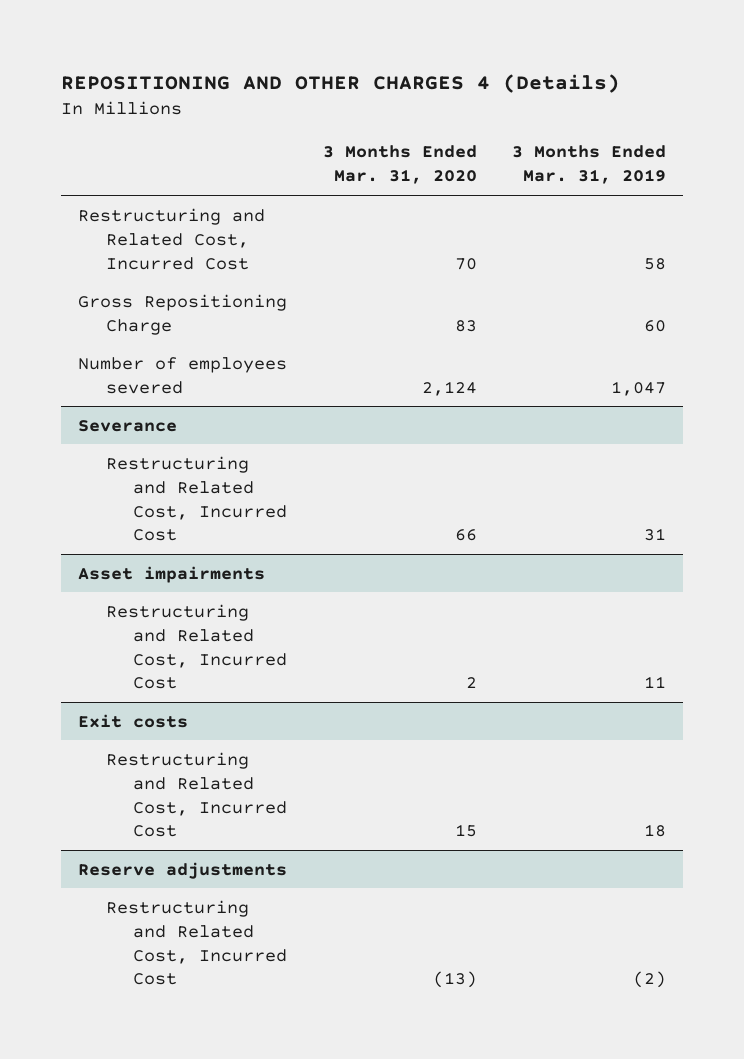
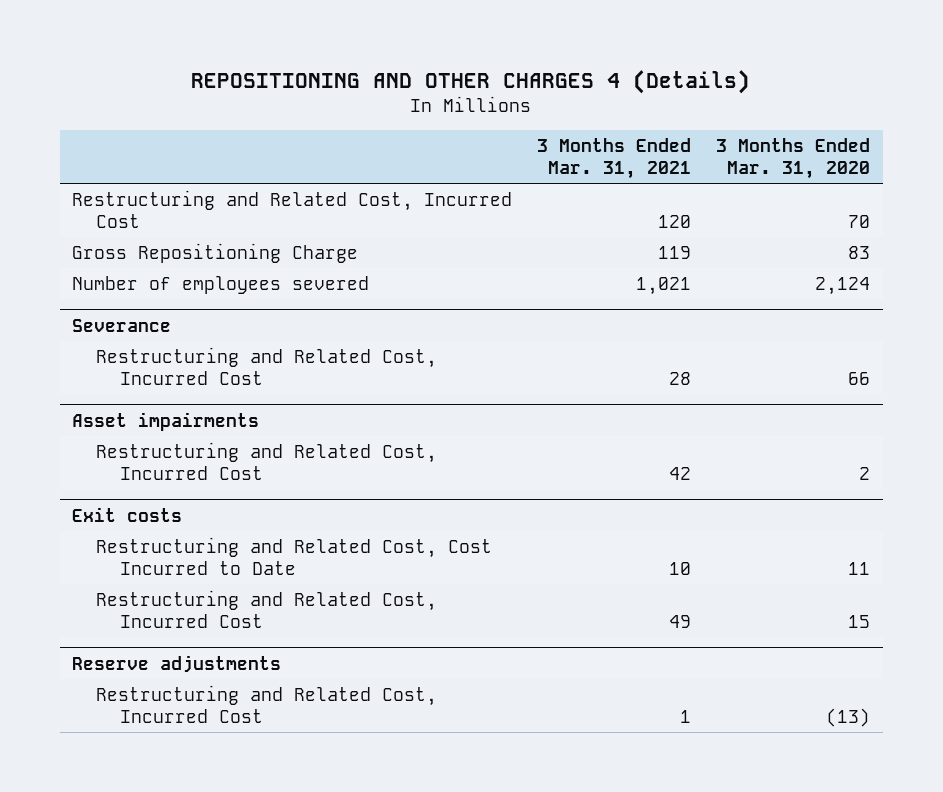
- | 3 Months Ended Mar. 31, 2020 | 3 Months Ended Mar. 31, 2019
+ | 3 Months Ended Mar. 31, 2021 | 3 Months Ended Mar. 31, 2020
@ Exit costs
+ Restructuring and Related Cost, Cost Incurred to Date | 10 | 11

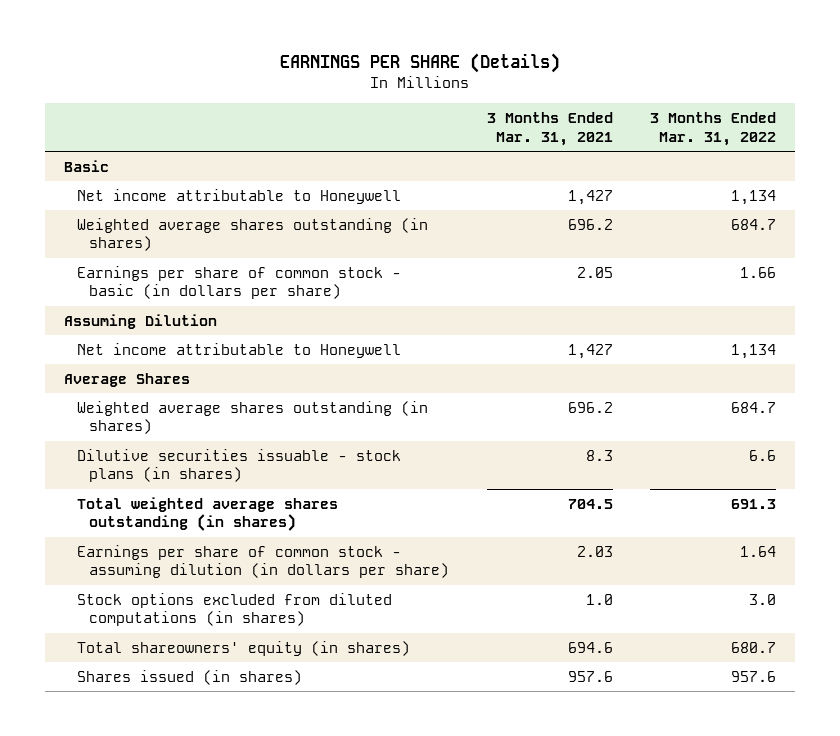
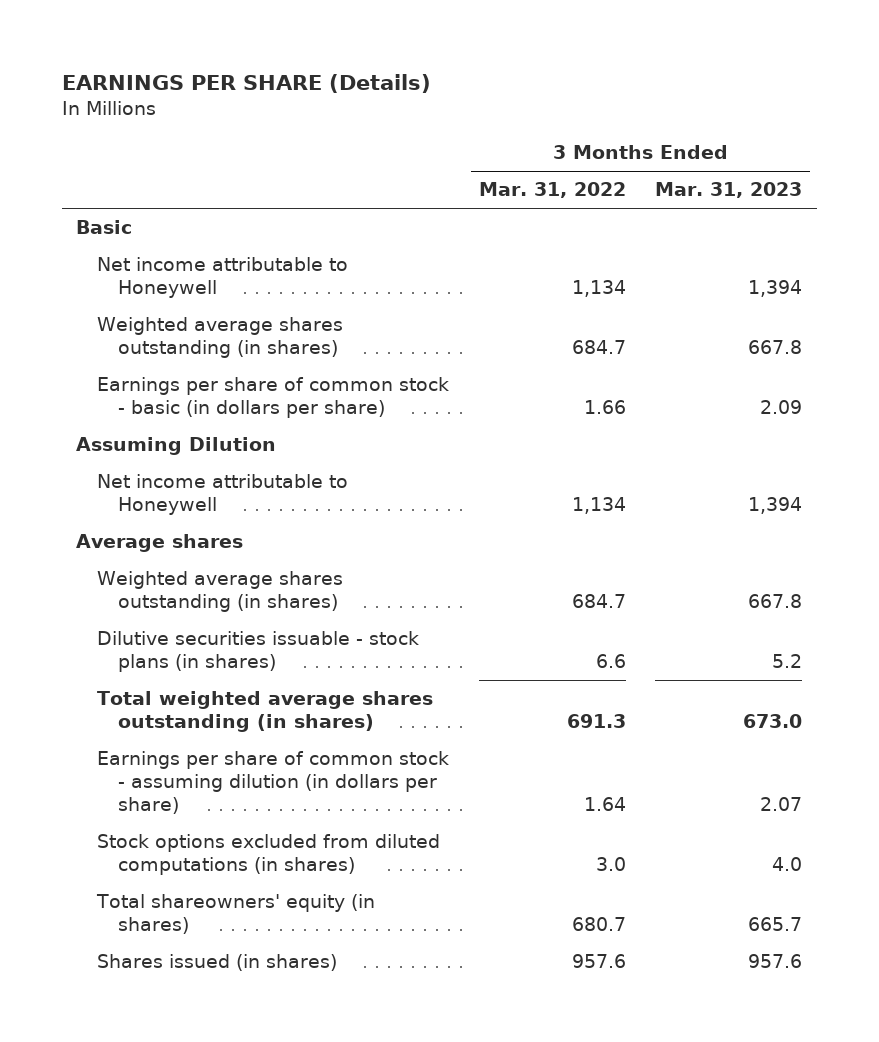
- | 3 Months Ended Mar. 31, 2021 | 3 Months Ended Mar. 31, 2022
+ | 3 Months Ended Mar. 31, 2022 | 3 Months Ended Mar. 31, 2023
- Average Shares
+ Average shares

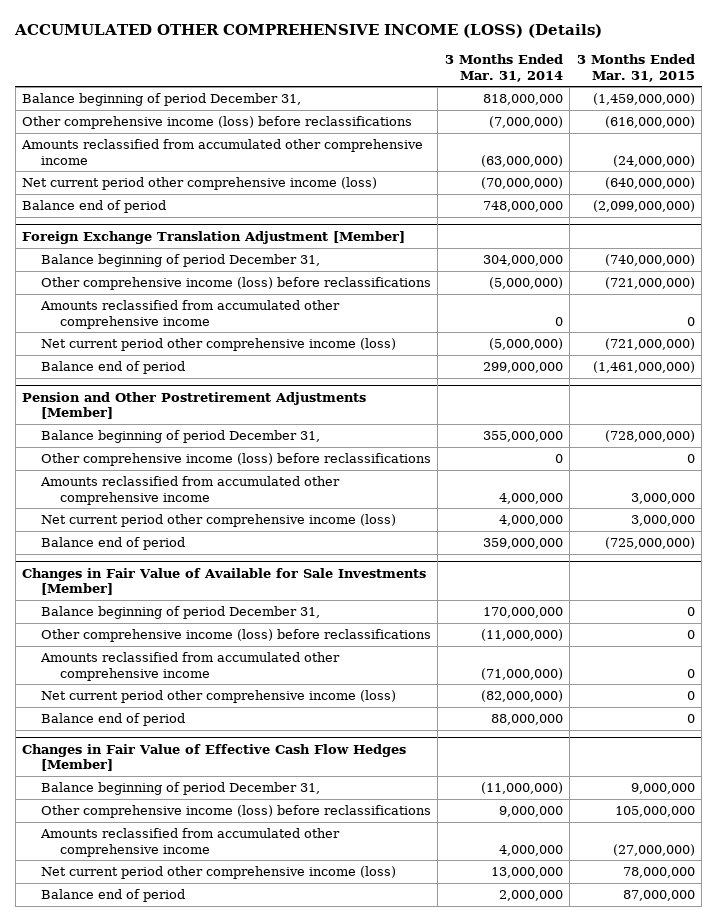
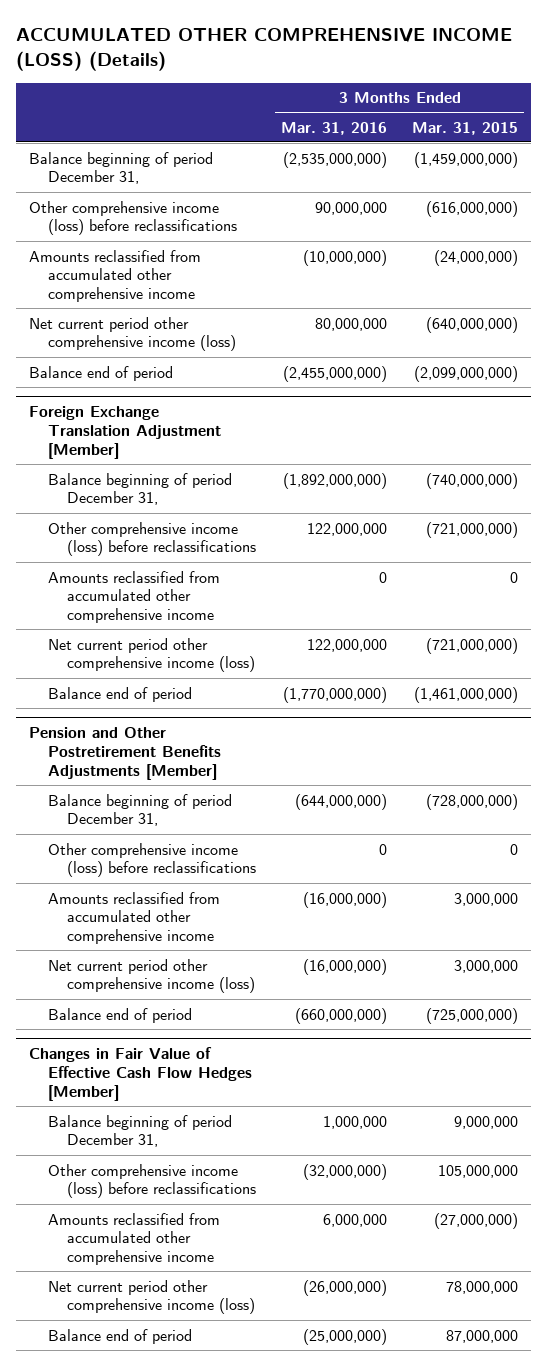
- | 3 Months Ended Mar. 31, 2014 | 3 Months Ended Mar. 31, 2015
+ | 3 Months Ended Mar. 31, 2016 | 3 Months Ended Mar. 31, 2015
- Pension and Other Postretirement Adjustments [Member]
+ Pension and Other Postretirement Benefits Adjustments [Member]
- Changes in Fair Value of Available for Sale Investments [Member]
- Balance beginning of period December 31, | 170,000,000 | 0
- Other comprehensive income (loss) before reclassifications | (11,000,000) | 0
- Amounts reclassified from accumulated other comprehensive income | (71,000,000) | 0
- Net current period other comprehensive income (loss) | (82,000,000) | 0
- Balance end of period | 88,000,000 | 0

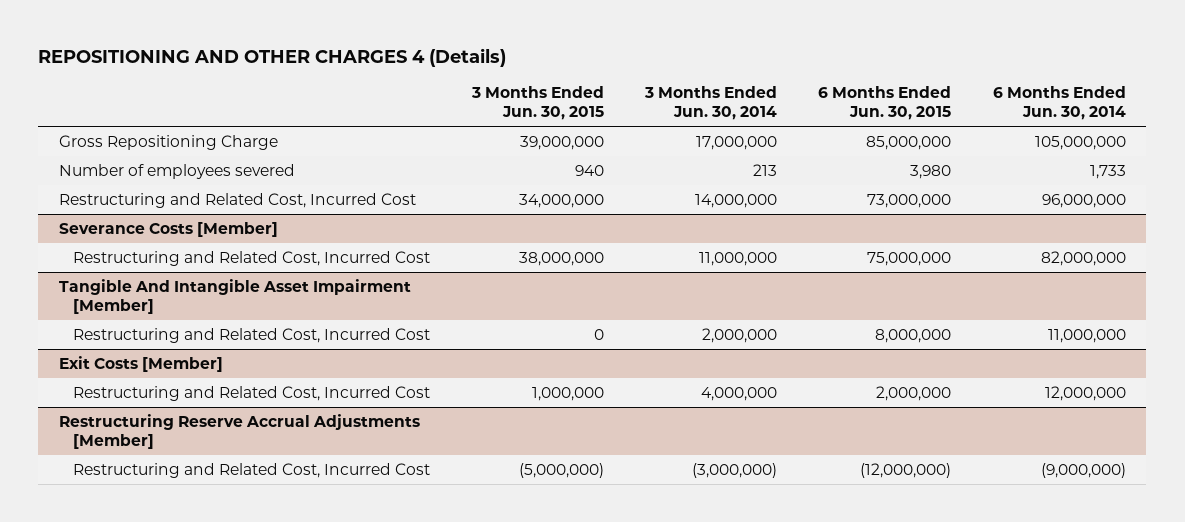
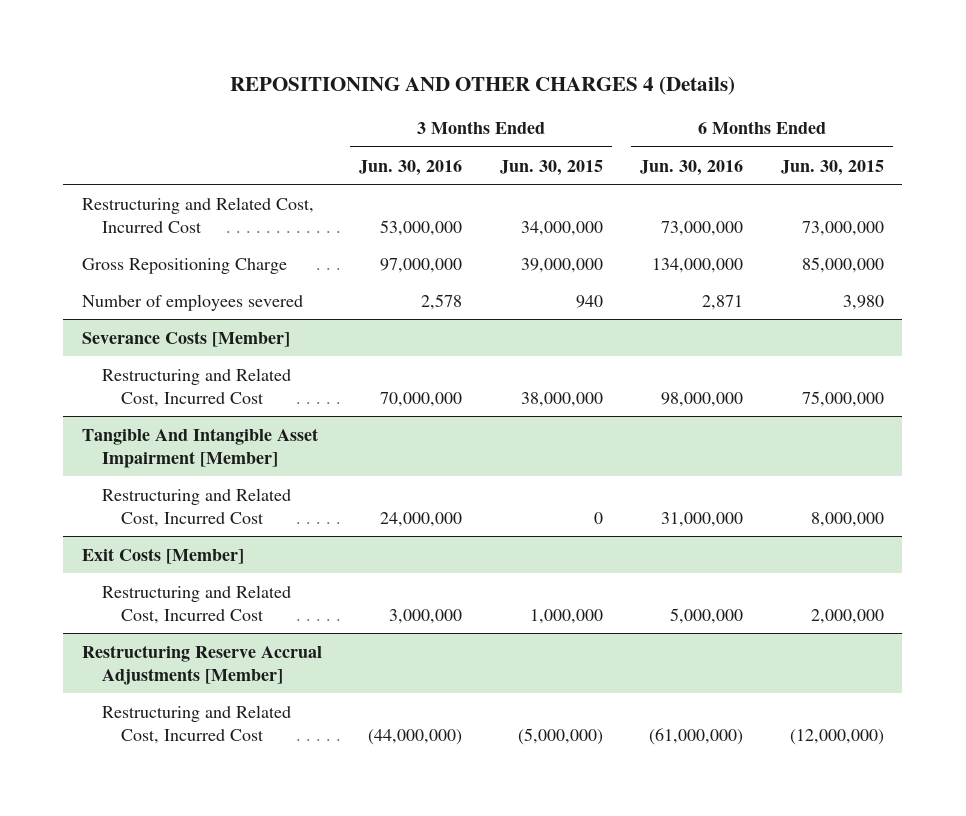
- | 3 Months Ended Jun. 30, 2015 | 3 Months Ended Jun. 30, 2014 | 6 Months Ended Jun. 30, 2015 | 6 Months Ended Jun. 30, 2014
+ | 3 Months Ended Jun. 30, 2016 | 3 Months Ended Jun. 30, 2015 | 6 Months Ended Jun. 30, 2016 | 6 Months Ended Jun. 30, 2015
moved up: Restructuring and Related Cost, Incurred Cost | 53,000,000 | 34,000,000 | 73,000,000 | 73,000,000

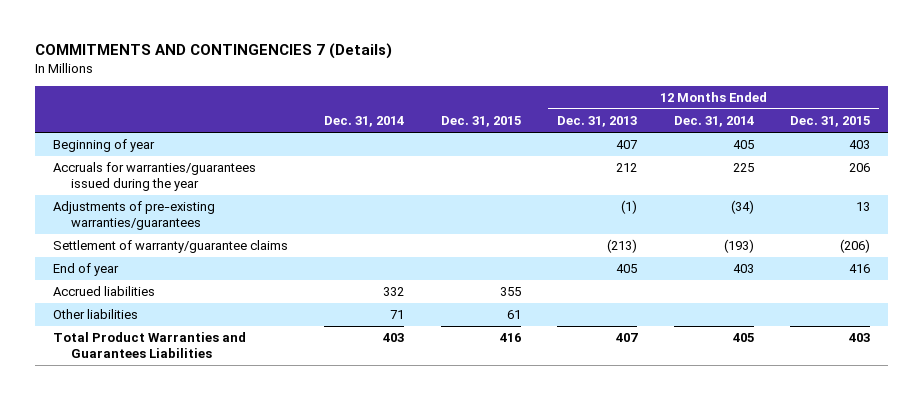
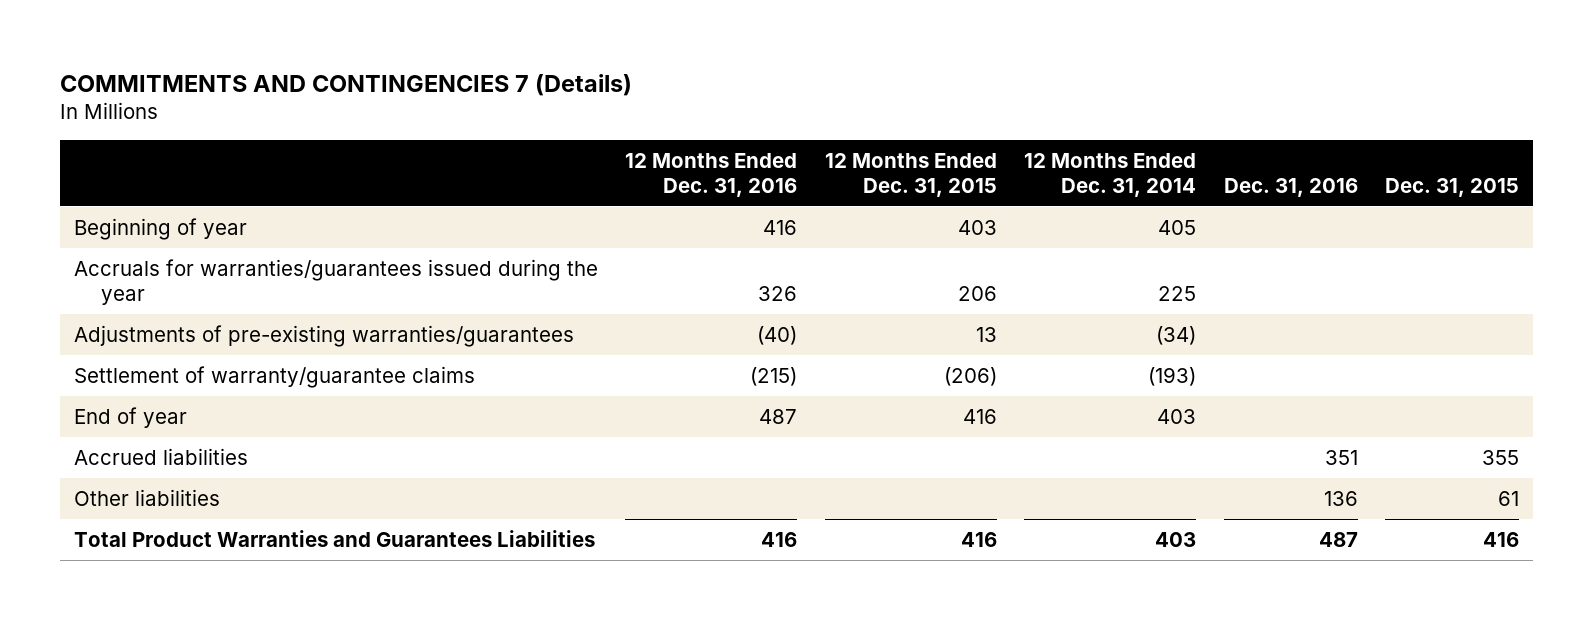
- | Dec. 31, 2014 | Dec. 31, 2015 | 12 Months Ended Dec. 31, 2013 | 12 Months Ended Dec. 31, 2014 | 12 Months Ended Dec. 31, 2015
+ | 12 Months Ended Dec. 31, 2016 | 12 Months Ended Dec. 31, 2015 | 12 Months Ended Dec. 31, 2014 | Dec. 31, 2016 | Dec. 31, 2015
- Total Product Warranties and Guarantees Liabilities | 403 | 416 | 407 | 405 | 403
+ Total Product Warranties and Guarantees Liabilities | 416 | 416 | 403 | 487 | 416

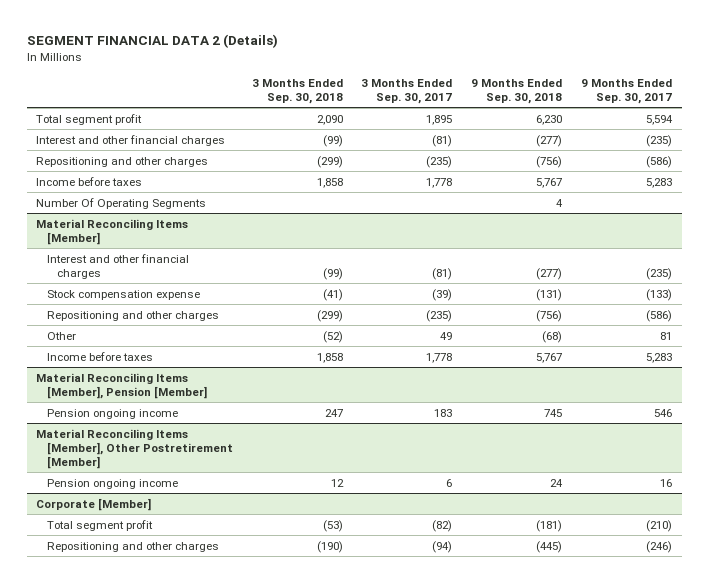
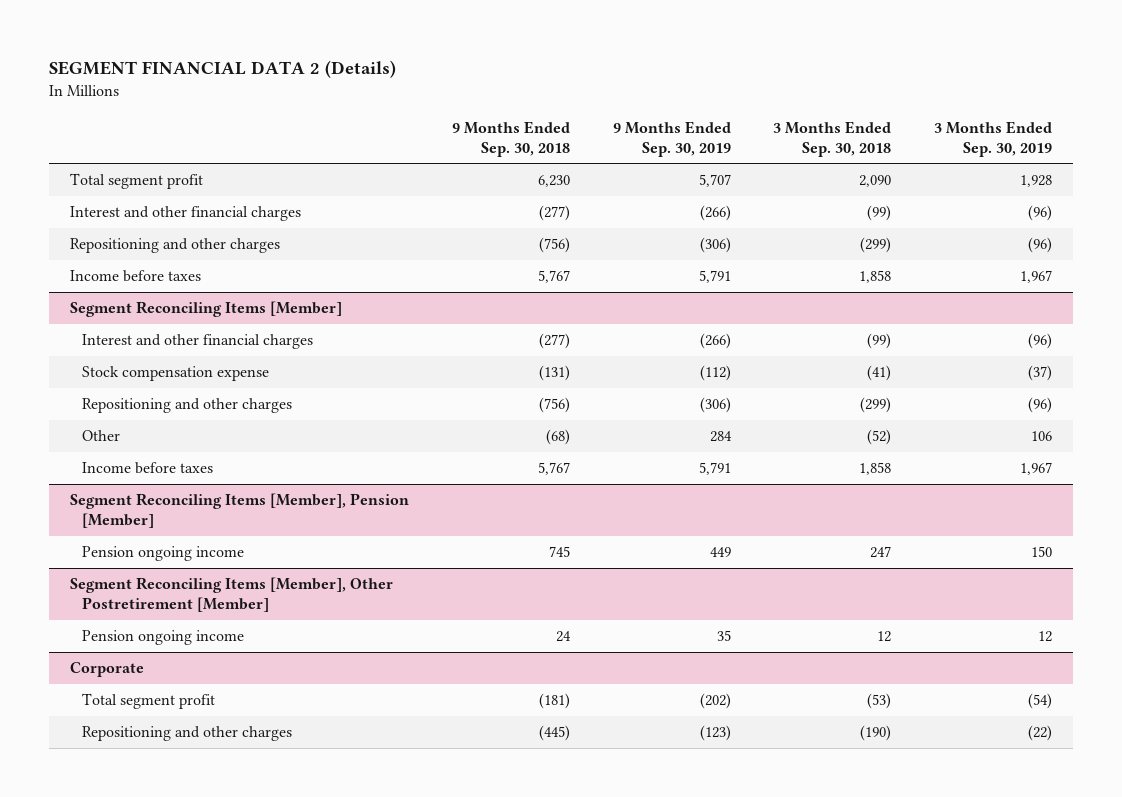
- | 3 Months Ended Sep. 30, 2018 | 3 Months Ended Sep. 30, 2017 | 9 Months Ended Sep. 30, 2018 | 9 Months Ended Sep. 30, 2017
+ | 9 Months Ended Sep. 30, 2018 | 9 Months Ended Sep. 30, 2019 | 3 Months Ended Sep. 30, 2018 | 3 Months Ended Sep. 30, 2019
- Number Of Operating Segments | | | 4 |
- Material Reconciling Items [Member]
+ Segment Reconciling Items [Member]
- Material Reconciling Items [Member], Pension [Member]
+ Segment Reconciling Items [Member], Pension [Member]
- Material Reconciling Items [Member], Other Postretirement [Member]
+ Segment Reconciling Items [Member], Other Postretirement [Member]
- Corporate [Member]
+ Corporate

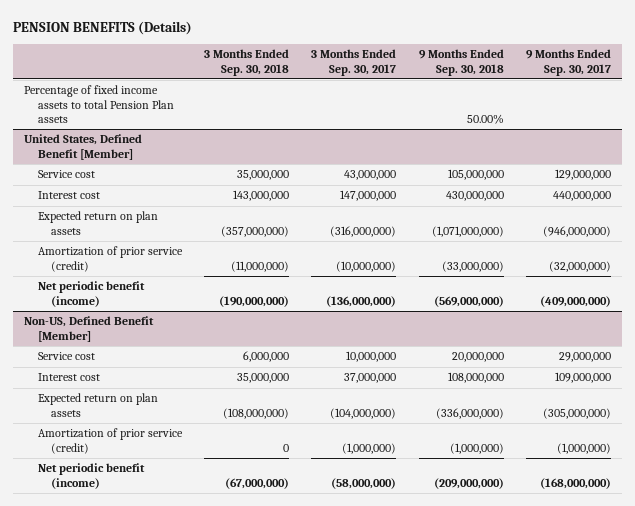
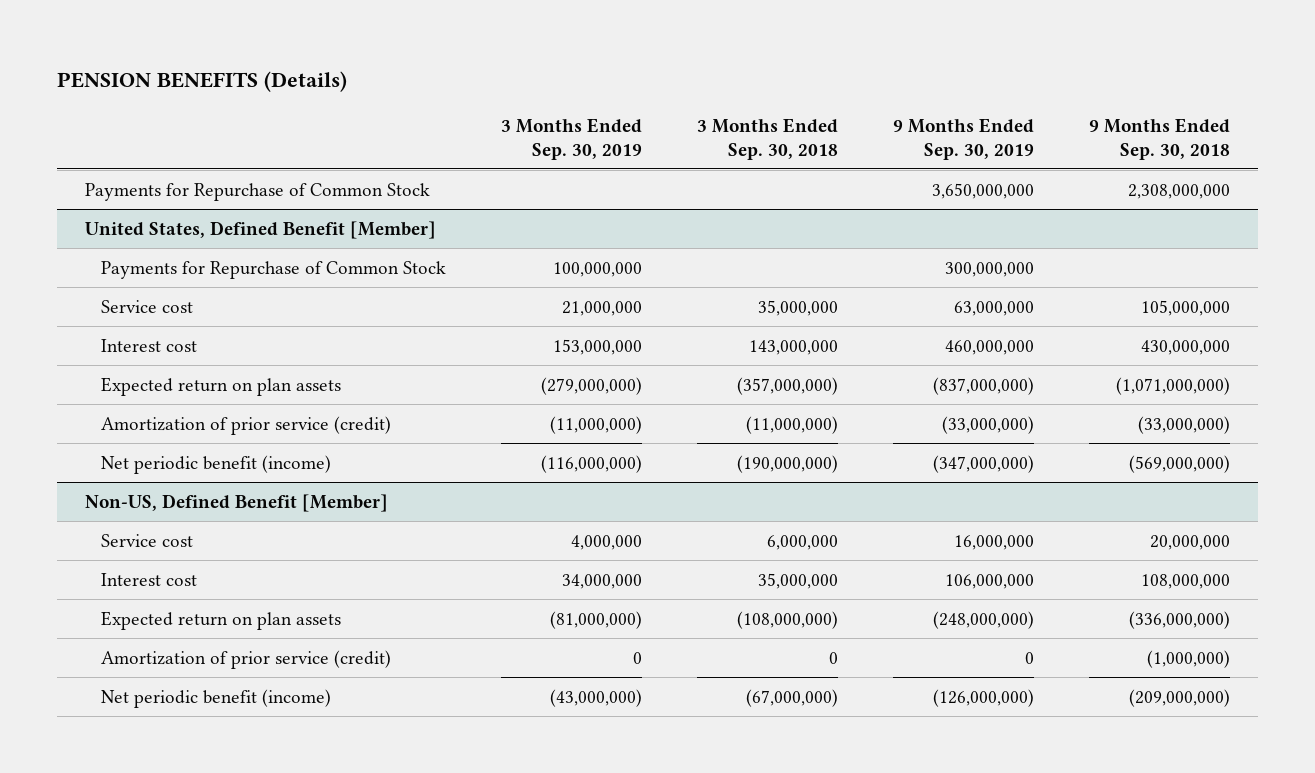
- | 3 Months Ended Sep. 30, 2018 | 3 Months Ended Sep. 30, 2017 | 9 Months Ended Sep. 30, 2018 | 9 Months Ended Sep. 30, 2017
+ | 3 Months Ended Sep. 30, 2019 | 3 Months Ended Sep. 30, 2018 | 9 Months Ended Sep. 30, 2019 | 9 Months Ended Sep. 30, 2018
- Percentage of fixed income assets to total Pension Plan assets | | | 50.00% |
+ Payments for Repurchase of Common Stock | | | 3,650,000,000 | 2,308,000,000
@ United States, Defined Benefit [Member]
+ Payments for Repurchase of Common Stock | 100,000,000 | | 300,000,000 |

